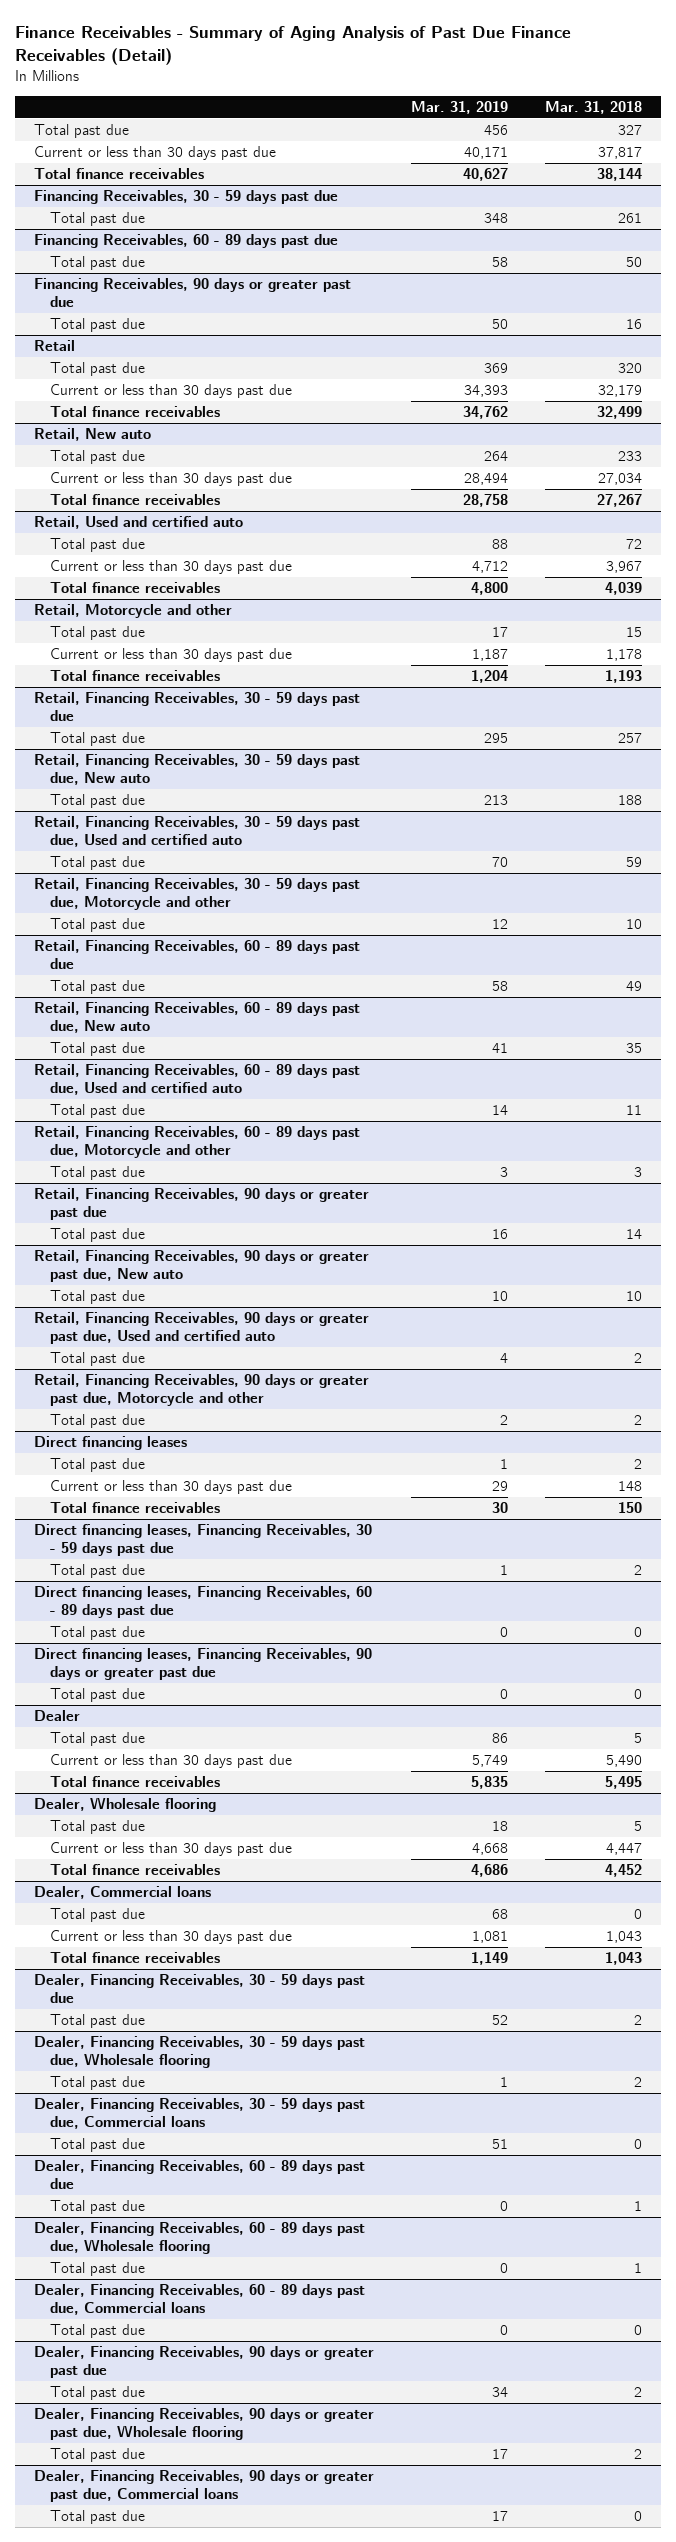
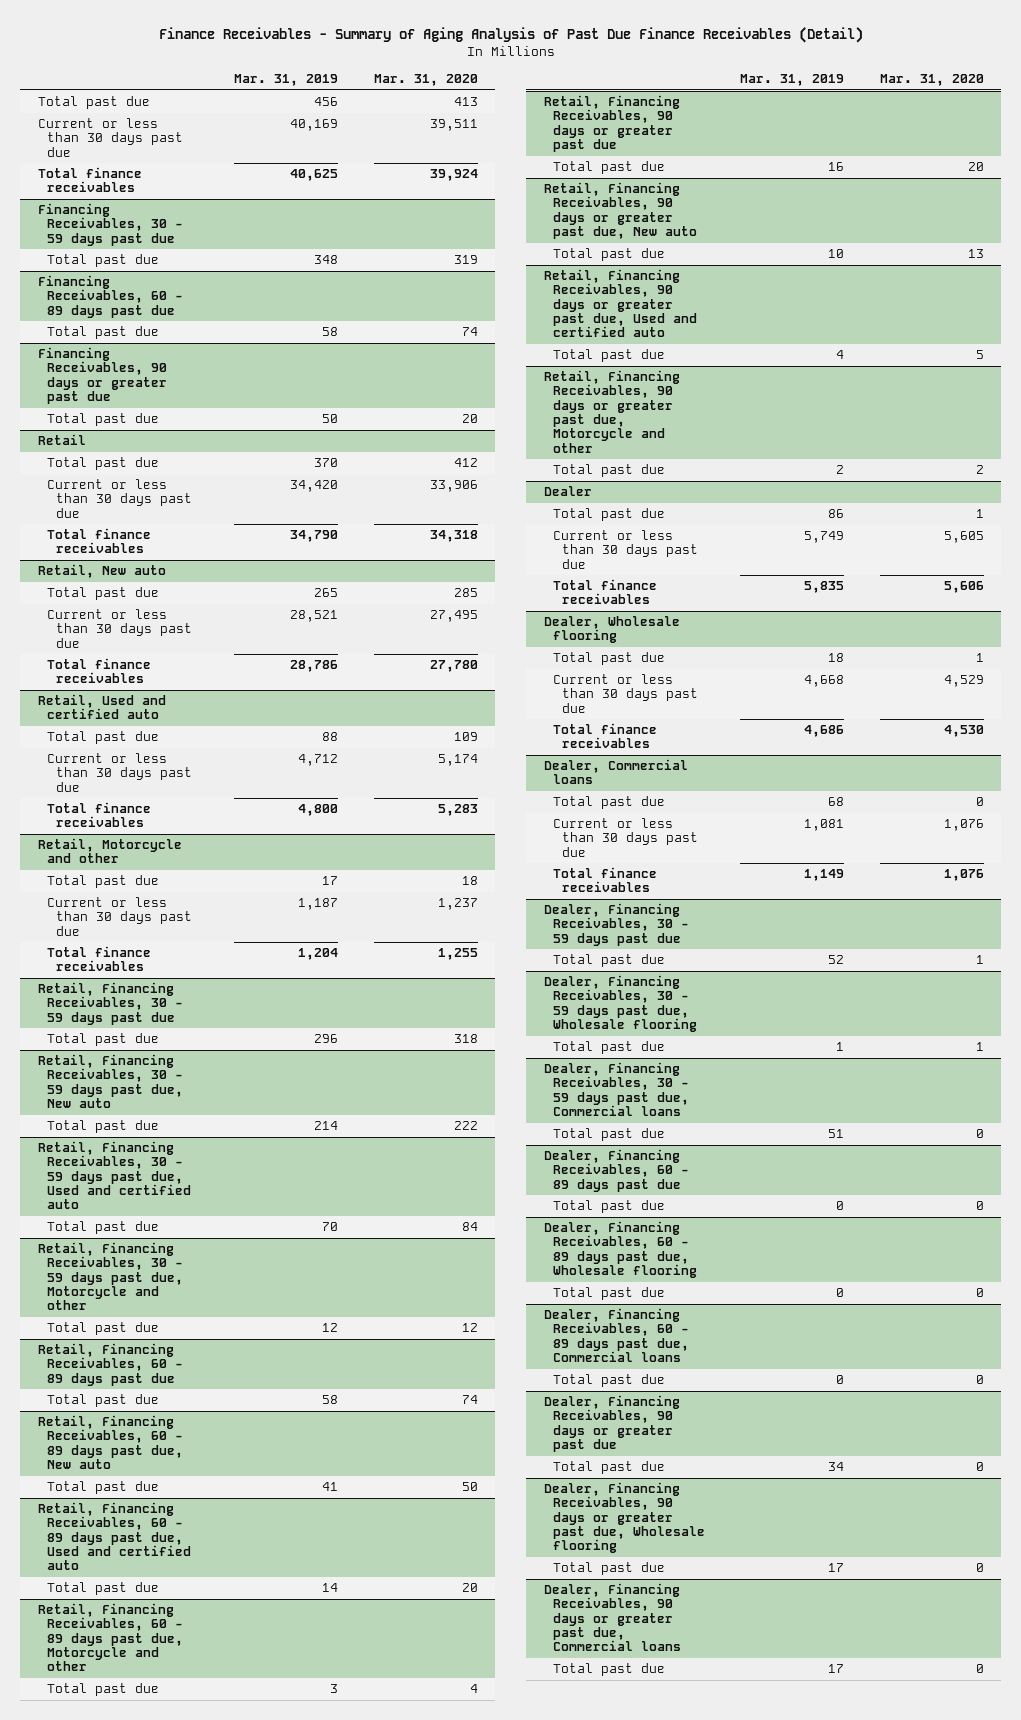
- | Mar. 31, 2019 | Mar. 31, 2018
+ | Mar. 31, 2019 | Mar. 31, 2020
- Current or less than 30 days past due | 40,171 | 37,817
- Total finance receivables | 40,627 | 38,144
+ Current or less than 30 days past due | 40,169 | 39,511
+ Total finance receivables | 40,625 | 39,924
@ Retail
- Total past due | 369 | 320
- Current or less than 30 days past due | 34,393 | 32,179
- Total finance receivables | 34,762 | 32,499
+ Total past due | 370 | 412
+ Current or less than 30 days past due | 34,420 | 33,906
+ Total finance receivables | 34,790 | 34,318
@ Retail, New auto
- Total past due | 264 | 233
- Current or less than 30 days past due | 28,494 | 27,034
- Total finance receivables | 28,758 | 27,267
+ Total past due | 265 | 285
+ Current or less than 30 days past due | 28,521 | 27,495
+ Total finance receivables | 28,786 | 27,780
@ Retail, Financing Receivables, 30 - 59 days past due
- Total past due | 295 | 257
+ Total past due | 296 | 318
@ Retail, Financing Receivables, 30 - 59 days past due, New auto
- Total past due | 213 | 188
+ Total past due | 214 | 222
- Direct financing leases
- Total past due | 1 | 2
- Current or less than 30 days past due | 29 | 148
- Total finance receivables | 30 | 150
- Direct financing leases, Financing Receivables, 30 - 59 days past due
- Total past due | 1 | 2
- Direct financing leases, Financing Receivables, 60 - 89 days past due
- Total past due | 0 | 0
- Direct financing leases, Financing Receivables, 90 days or greater past due
- Total past due | 0 | 0

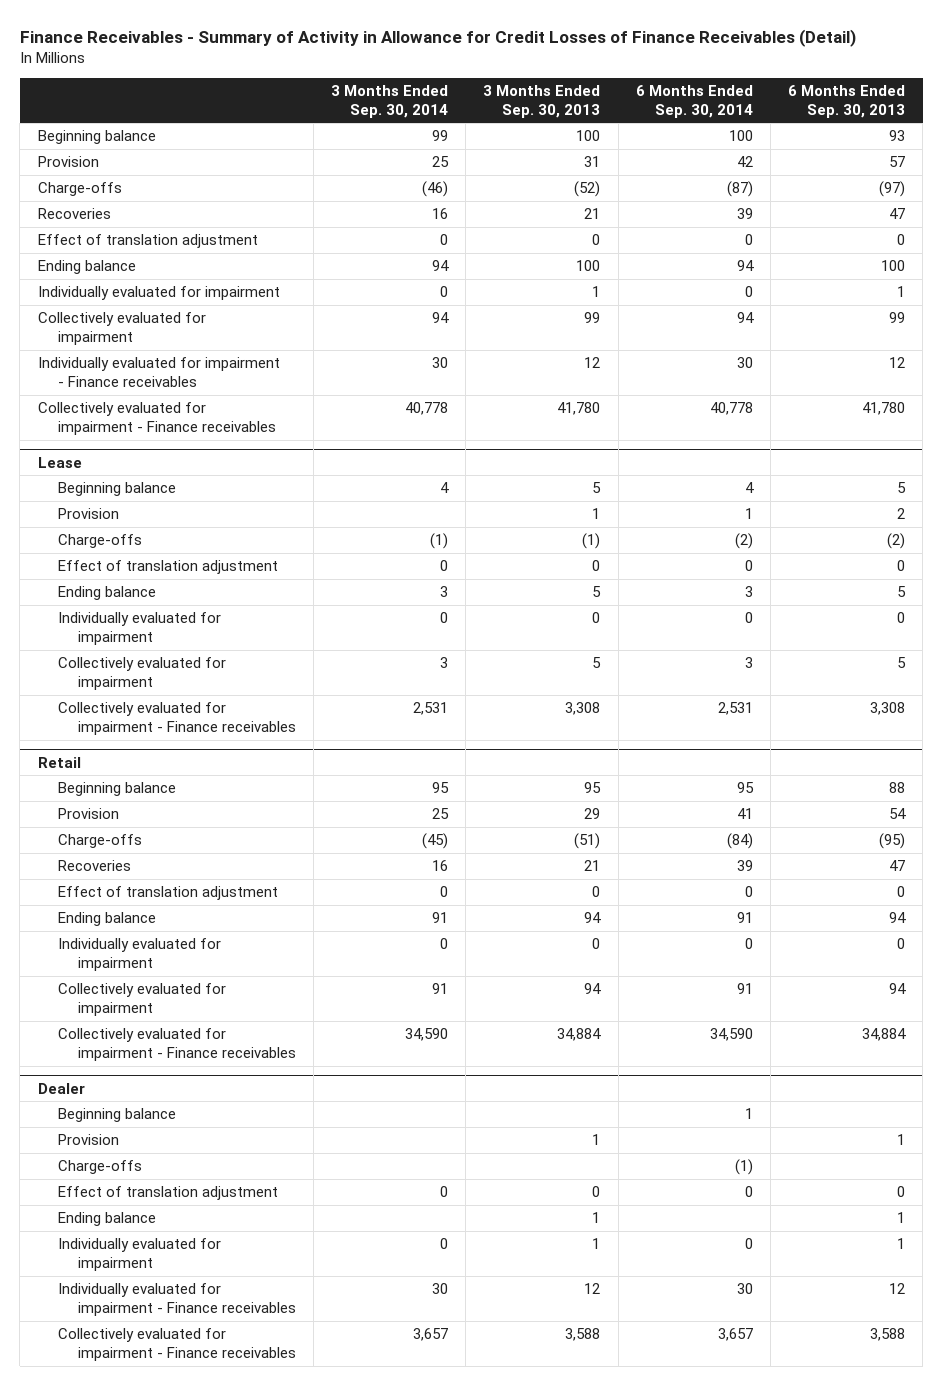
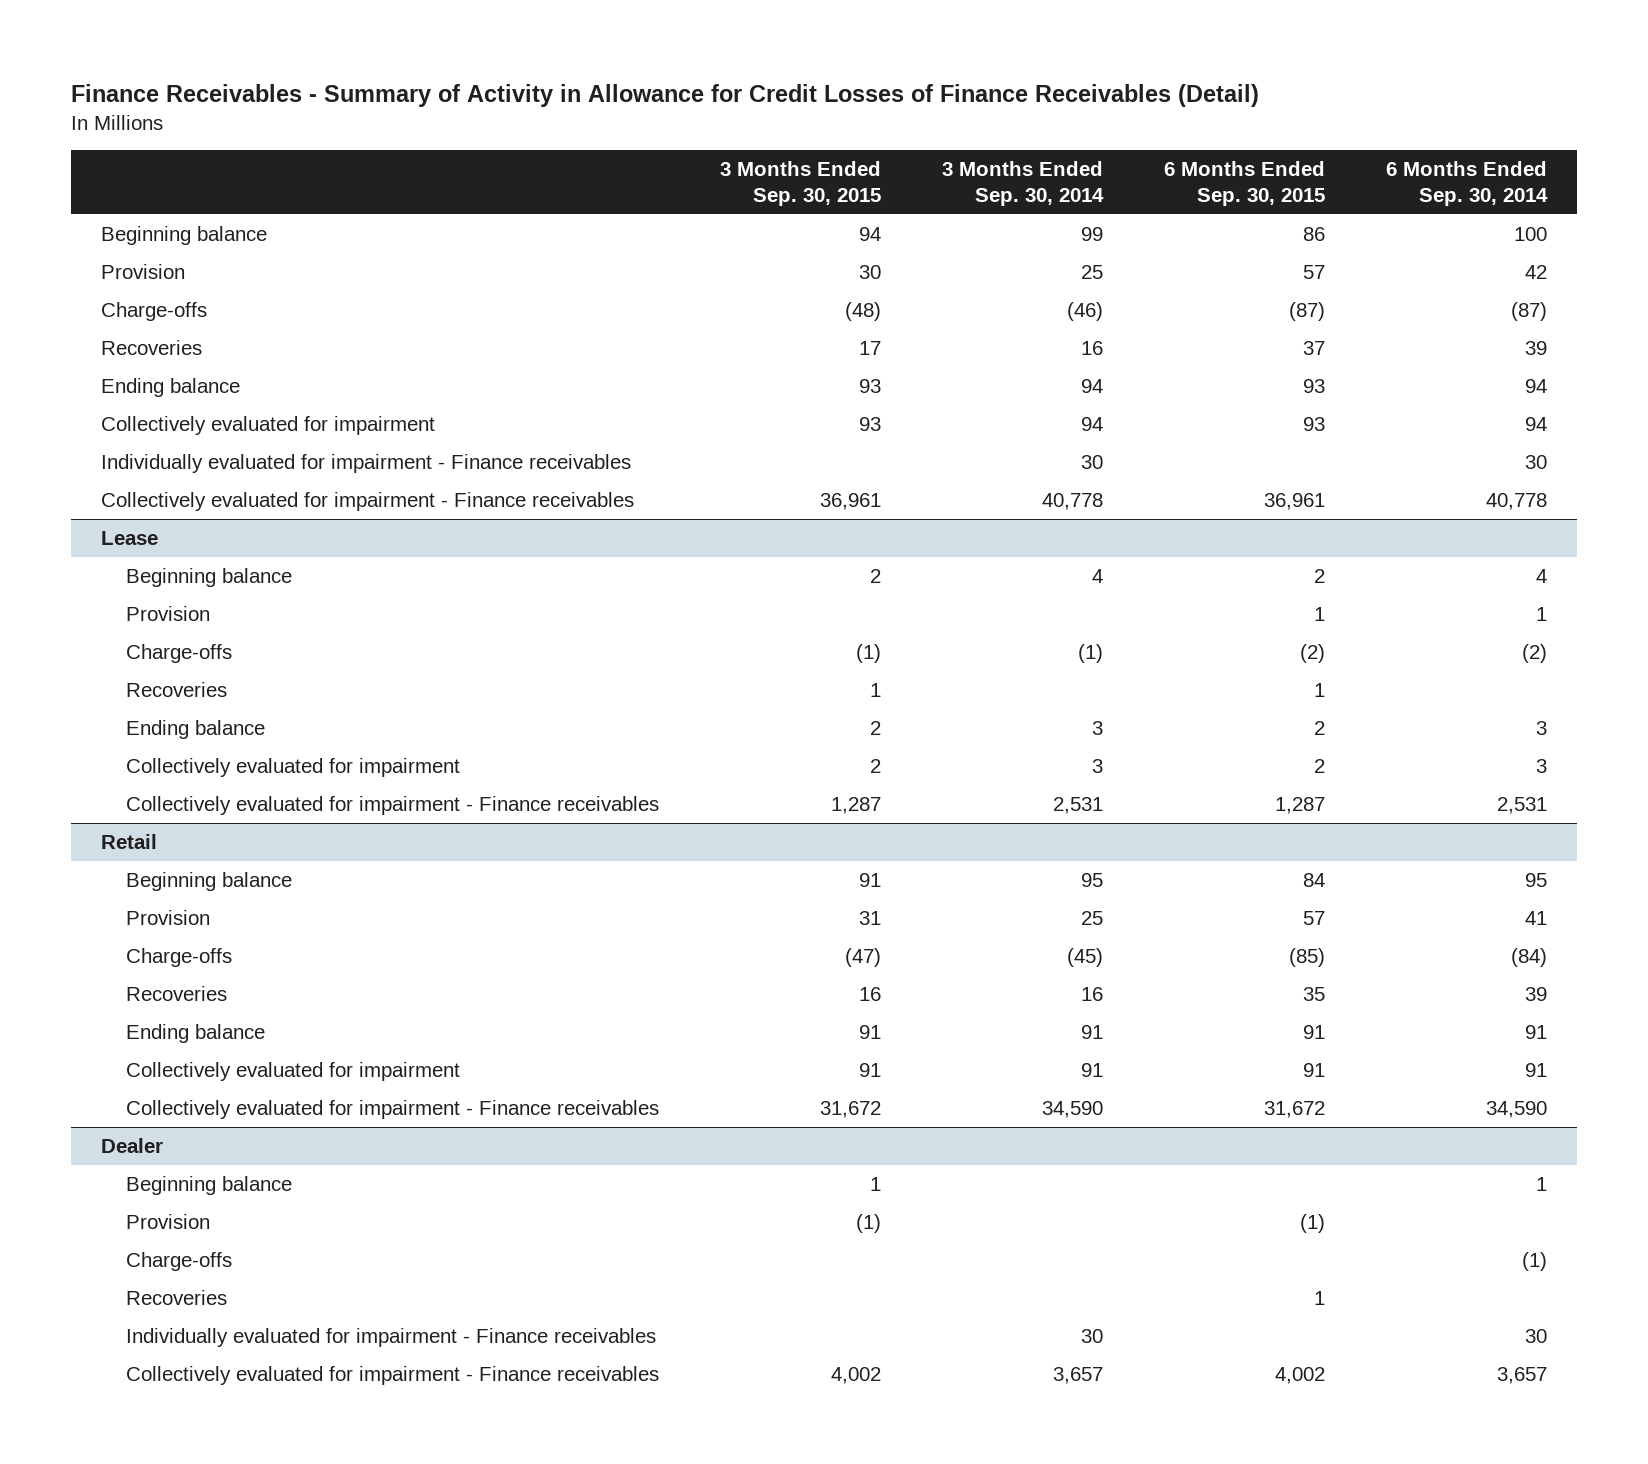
- | 3 Months Ended Sep. 30, 2014 | 3 Months Ended Sep. 30, 2013 | 6 Months Ended Sep. 30, 2014 | 6 Months Ended Sep. 30, 2013
+ | 3 Months Ended Sep. 30, 2015 | 3 Months Ended Sep. 30, 2014 | 6 Months Ended Sep. 30, 2015 | 6 Months Ended Sep. 30, 2014
- Effect of translation adjustment | 0 | 0 | 0 | 0
- Individually evaluated for impairment | 0 | 1 | 0 | 1
@ Lease
- Effect of translation adjustment | 0 | 0 | 0 | 0
+ Recoveries | 1 | | 1 |
- Individually evaluated for impairment | 0 | 0 | 0 | 0
@ Retail
- Effect of translation adjustment | 0 | 0 | 0 | 0
- Individually evaluated for impairment | 0 | 0 | 0 | 0
@ Dealer
- Effect of translation adjustment | 0 | 0 | 0 | 0
- Ending balance | | 1 | | 1
- Individually evaluated for impairment | 0 | 1 | 0 | 1
+ Recoveries | | | 1 |

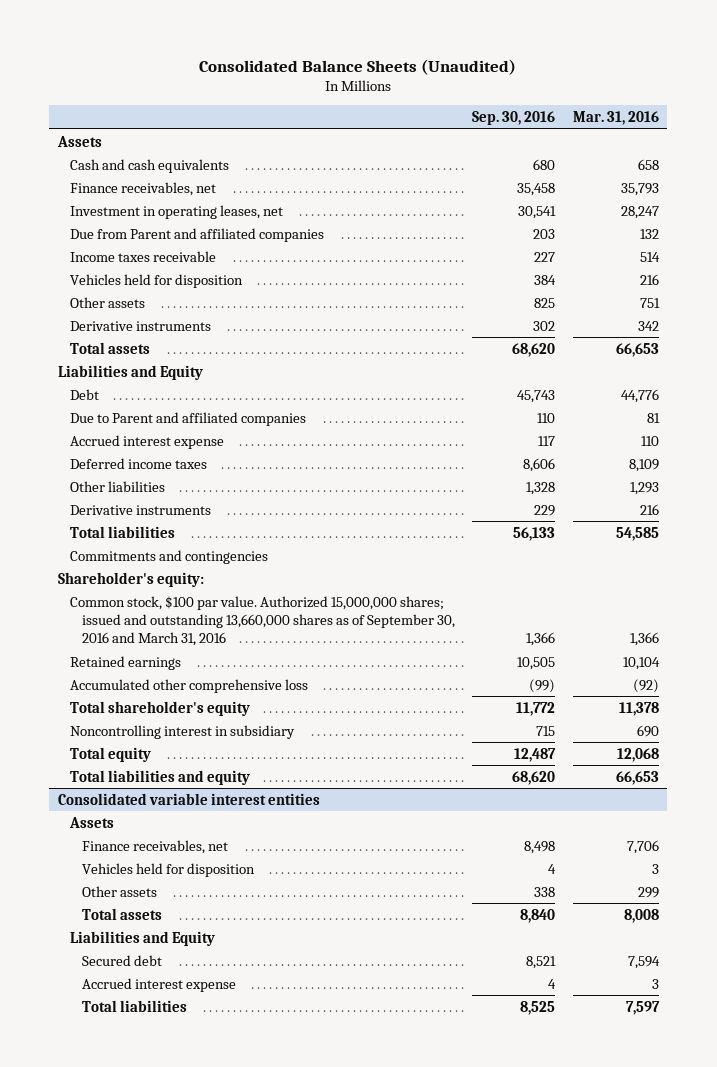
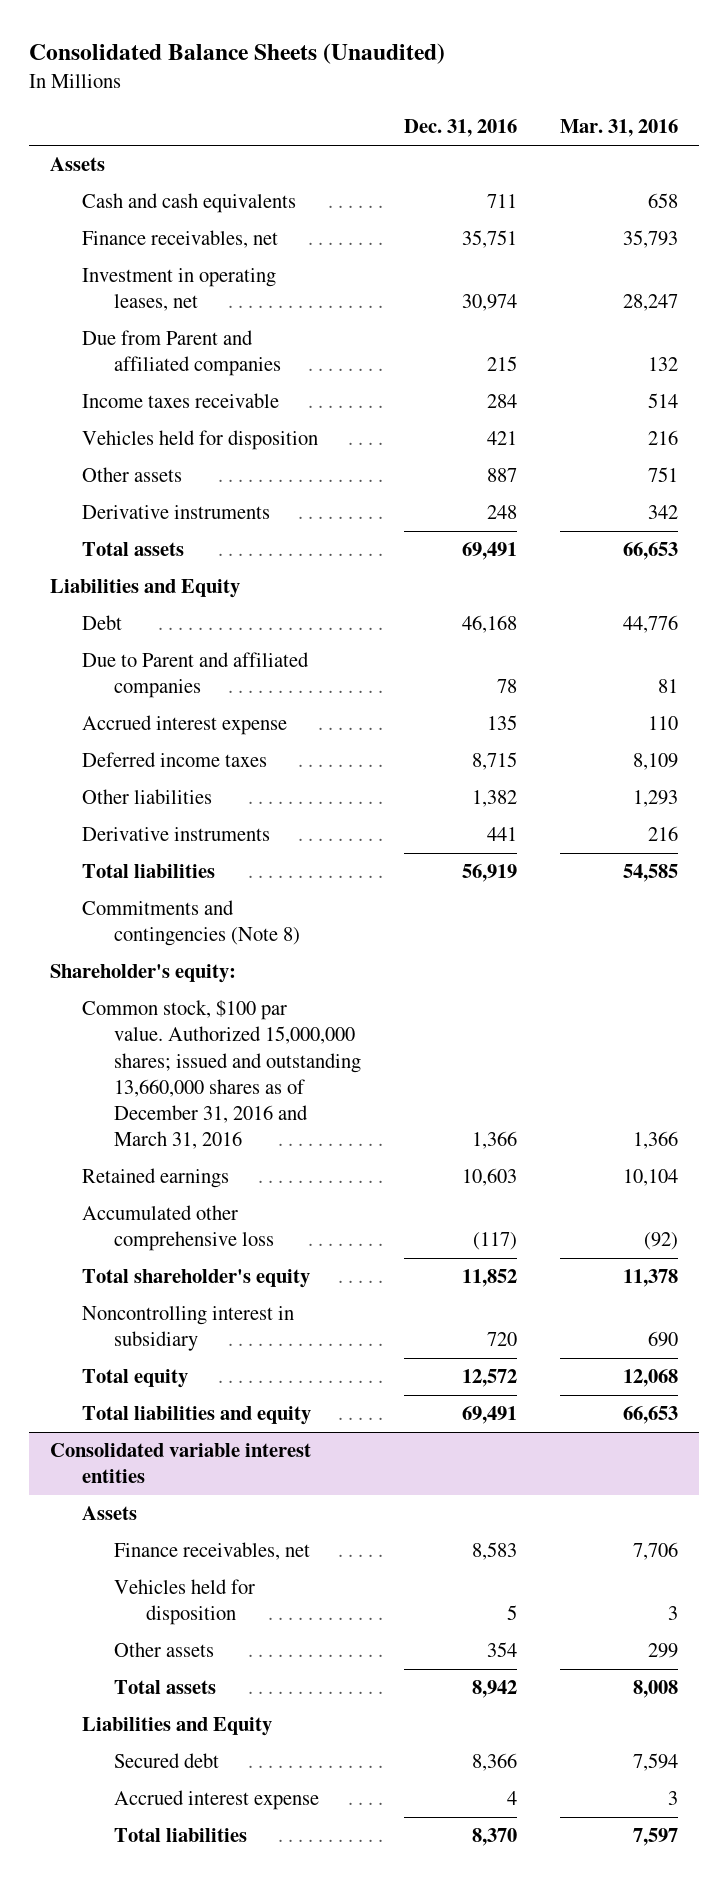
- | Sep. 30, 2016 | Mar. 31, 2016
+ | Dec. 31, 2016 | Mar. 31, 2016
- Commitments and contingencies
+ Commitments and contingencies (Note 8)
- Common stock, $100 par value. Authorized 15,000,000 shares; issued and outstanding 13,660,000 shares as of September 30, 2016 and March 31, 2016 | 1,366 | 1,366
+ Common stock, $100 par value. Authorized 15,000,000 shares; issued and outstanding 13,660,000 shares as of December 31, 2016 and March 31, 2016 | 1,366 | 1,366

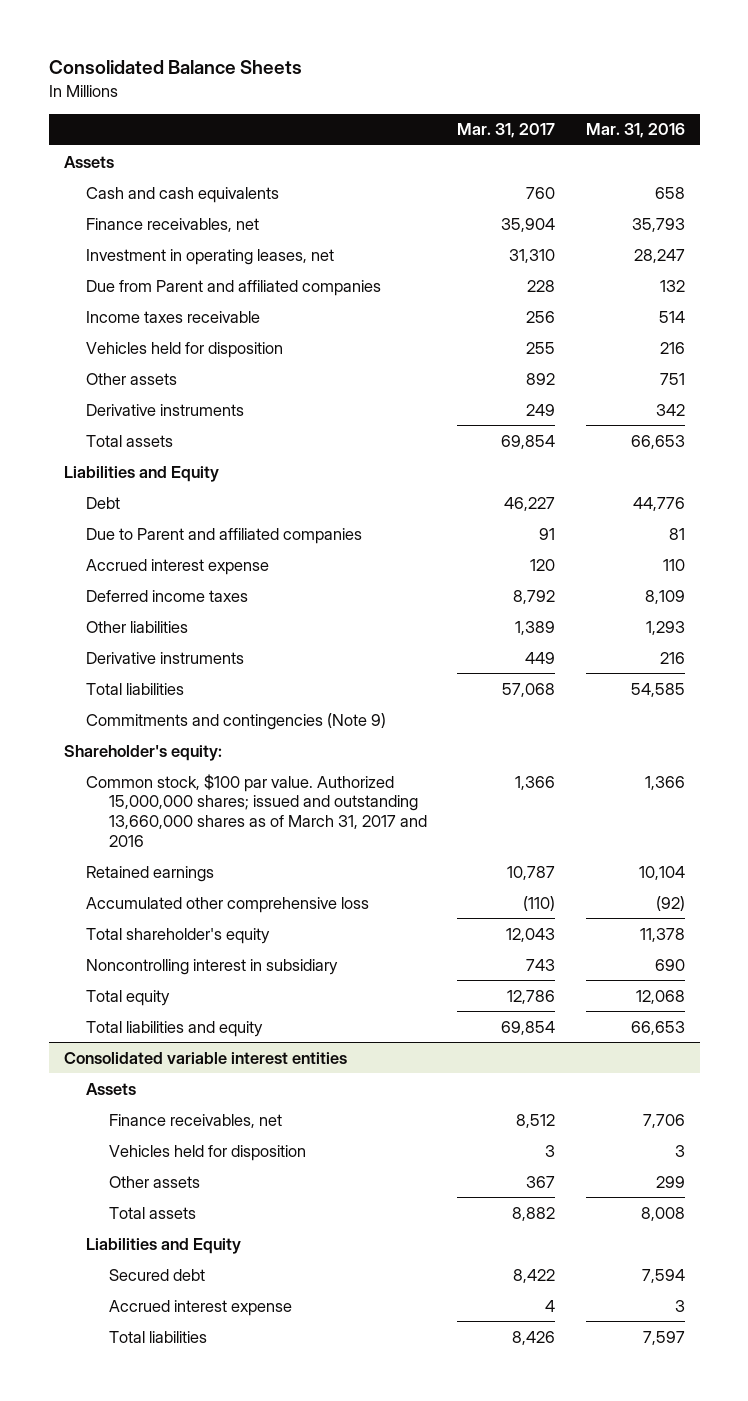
- Consolidated Balance Sheets (Unaudited)
+ Consolidated Balance Sheets
- | Dec. 31, 2016 | Mar. 31, 2016
+ | Mar. 31, 2017 | Mar. 31, 2016
- Commitments and contingencies (Note 8)
+ Commitments and contingencies (Note 9)
- Common stock, $100 par value. Authorized 15,000,000 shares; issued and outstanding 13,660,000 shares as of December 31, 2016 and March 31, 2016 | 1,366 | 1,366
+ Common stock, $100 par value. Authorized 15,000,000 shares; issued and outstanding 13,660,000 shares as of March 31, 2017 and 2016 | 1,366 | 1,366

